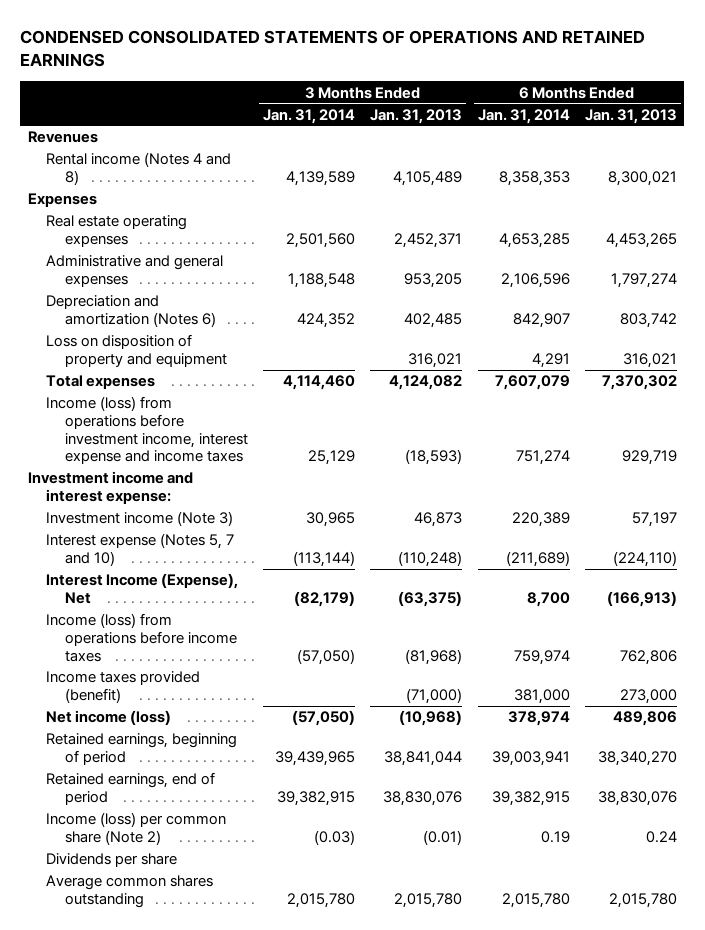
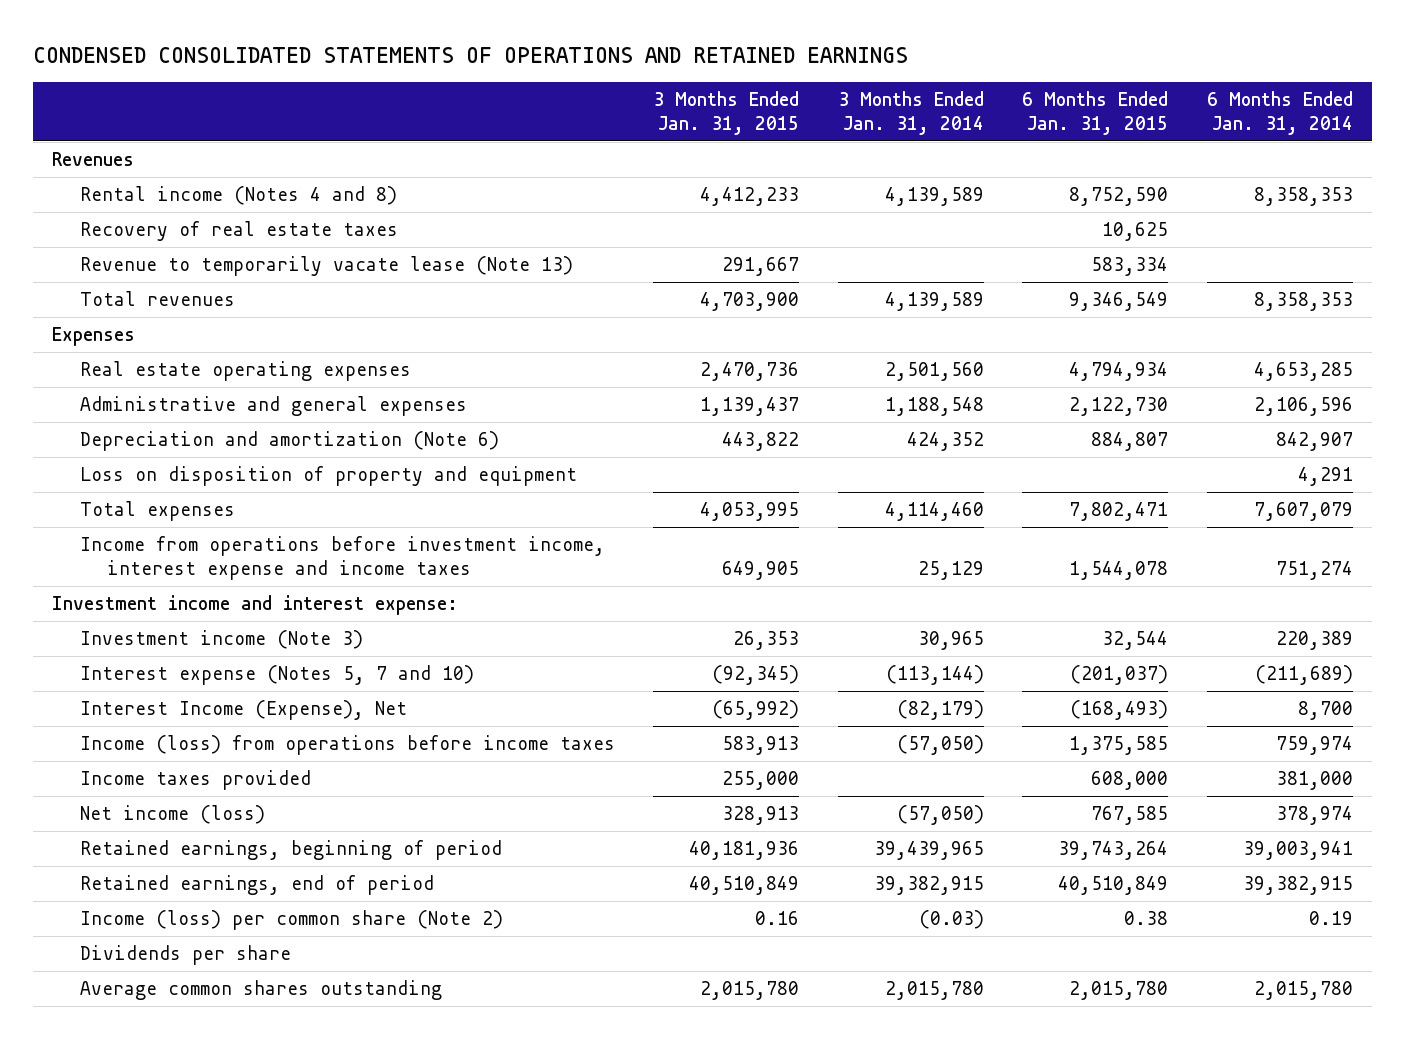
- | 3 Months Ended Jan. 31, 2014 | 3 Months Ended Jan. 31, 2013 | 6 Months Ended Jan. 31, 2014 | 6 Months Ended Jan. 31, 2013
+ | 3 Months Ended Jan. 31, 2015 | 3 Months Ended Jan. 31, 2014 | 6 Months Ended Jan. 31, 2015 | 6 Months Ended Jan. 31, 2014
+ Recovery of real estate taxes | | | 10,625 |
+ Revenue to temporarily vacate lease (Note 13) | 291,667 | | 583,334 |
+ Total revenues | 4,703,900 | 4,139,589 | 9,346,549 | 8,358,353
- Depreciation and amortization (Notes 6) | 424,352 | 402,485 | 842,907 | 803,742
+ Depreciation and amortization (Note 6) | 443,822 | 424,352 | 884,807 | 842,907
- Income (loss) from operations before investment income, interest expense and income taxes | 25,129 | (18,593) | 751,274 | 929,719
+ Income from operations before investment income, interest expense and income taxes | 649,905 | 25,129 | 1,544,078 | 751,274
- Income taxes provided (benefit) | | (71,000) | 381,000 | 273,000
+ Income taxes provided | 255,000 | | 608,000 | 381,000

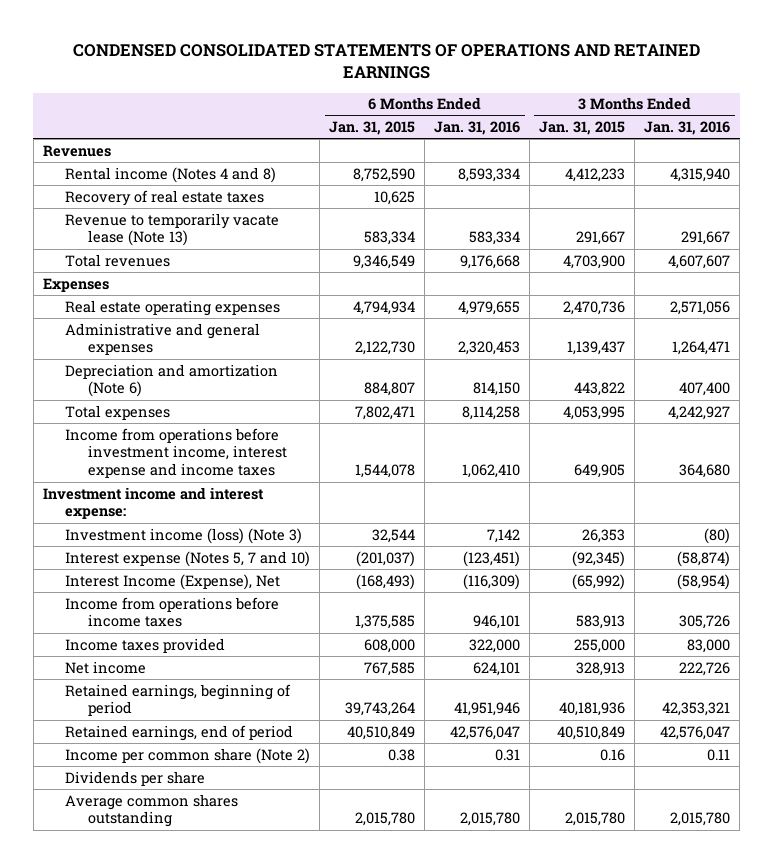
- | 3 Months Ended Jan. 31, 2015 | 3 Months Ended Jan. 31, 2014 | 6 Months Ended Jan. 31, 2015 | 6 Months Ended Jan. 31, 2014
+ | 6 Months Ended Jan. 31, 2015 | 6 Months Ended Jan. 31, 2016 | 3 Months Ended Jan. 31, 2015 | 3 Months Ended Jan. 31, 2016
- Loss on disposition of property and equipment | | | | 4,291
- Investment income (Note 3) | 26,353 | 30,965 | 32,544 | 220,389
+ Investment income (loss) (Note 3) | 32,544 | 7,142 | 26,353 | (80)
- Income (loss) from operations before income taxes | 583,913 | (57,050) | 1,375,585 | 759,974
+ Income from operations before income taxes | 1,375,585 | 946,101 | 583,913 | 305,726
- Net income (loss) | 328,913 | (57,050) | 767,585 | 378,974
+ Net income | 767,585 | 624,101 | 328,913 | 222,726
- Income (loss) per common share (Note 2) | 0.16 | (0.03) | 0.38 | 0.19
+ Income per common share (Note 2) | 0.38 | 0.31 | 0.16 | 0.11

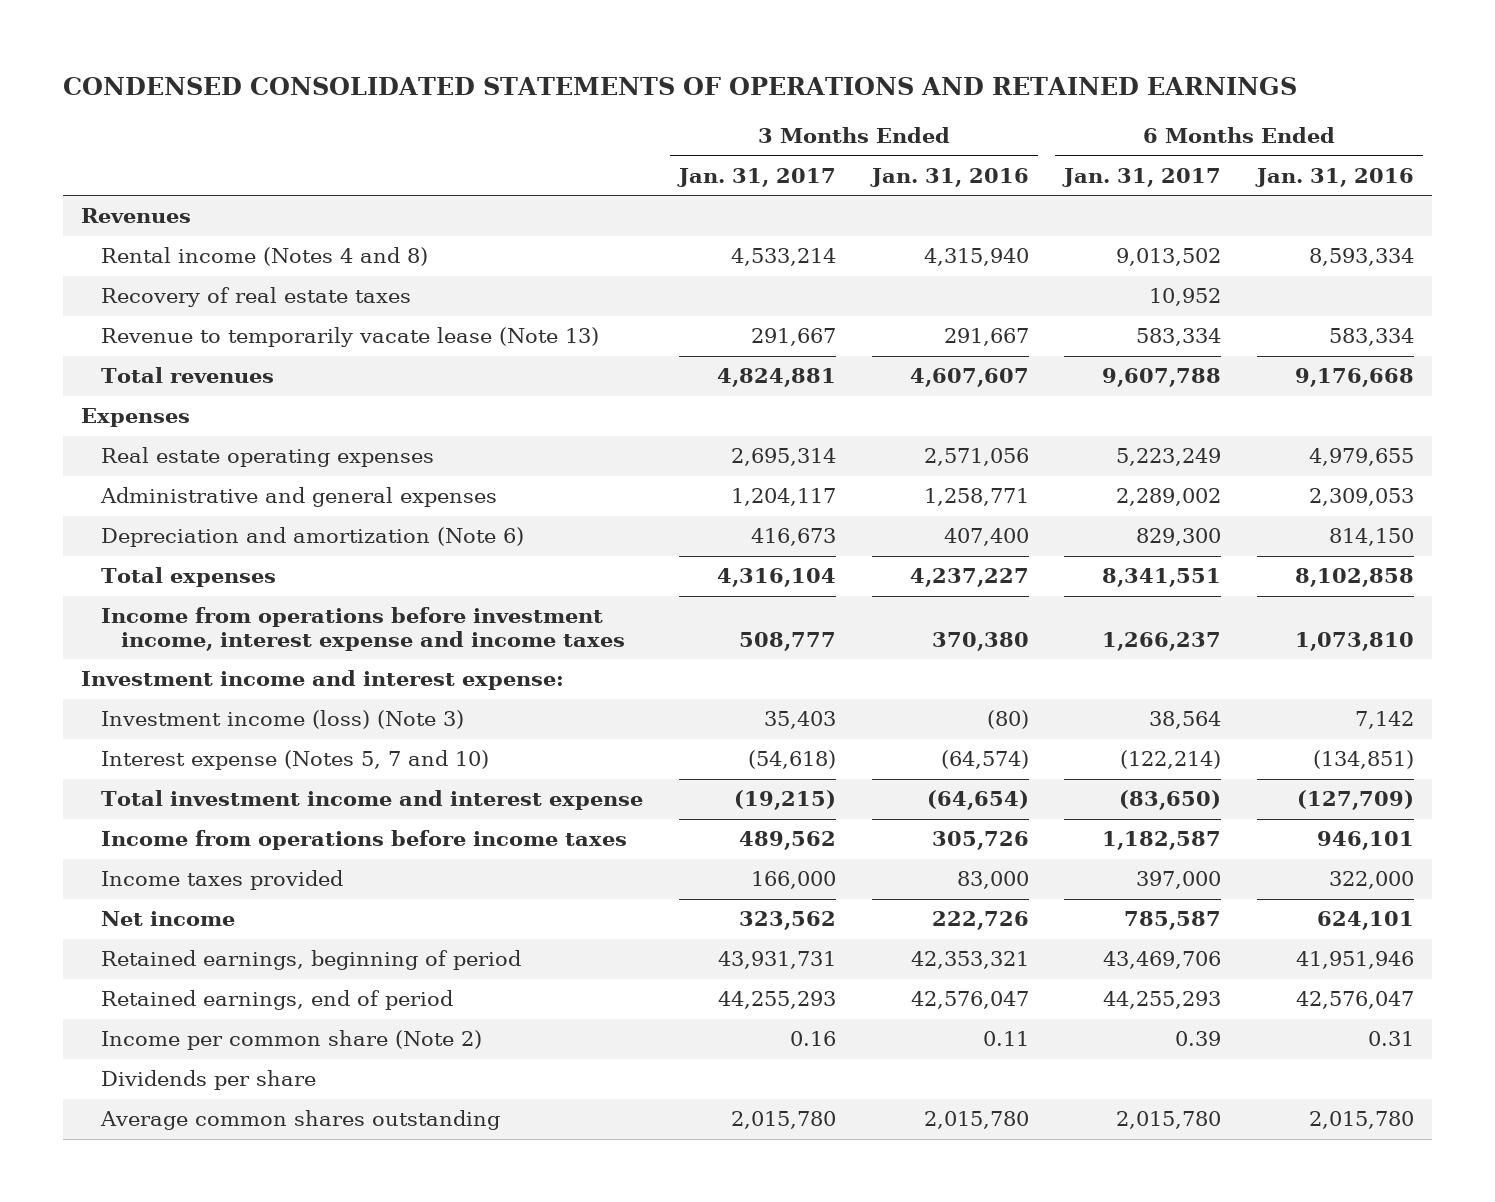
- | 6 Months Ended Jan. 31, 2015 | 6 Months Ended Jan. 31, 2016 | 3 Months Ended Jan. 31, 2015 | 3 Months Ended Jan. 31, 2016
+ | 3 Months Ended Jan. 31, 2017 | 3 Months Ended Jan. 31, 2016 | 6 Months Ended Jan. 31, 2017 | 6 Months Ended Jan. 31, 2016
- Administrative and general expenses | 2,122,730 | 2,320,453 | 1,139,437 | 1,264,471
+ Administrative and general expenses | 1,204,117 | 1,258,771 | 2,289,002 | 2,309,053
- Total expenses | 7,802,471 | 8,114,258 | 4,053,995 | 4,242,927
- Income from operations before investment income, interest expense and income taxes | 1,544,078 | 1,062,410 | 649,905 | 364,680
+ Total expenses | 4,316,104 | 4,237,227 | 8,341,551 | 8,102,858
+ Income from operations before investment income, interest expense and income taxes | 508,777 | 370,380 | 1,266,237 | 1,073,810
- Interest expense (Notes 5, 7 and 10) | (201,037) | (123,451) | (92,345) | (58,874)
- Interest Income (Expense), Net | (168,493) | (116,309) | (65,992) | (58,954)
+ Interest expense (Notes 5, 7 and 10) | (54,618) | (64,574) | (122,214) | (134,851)
+ Total investment income and interest expense | (19,215) | (64,654) | (83,650) | (127,709)

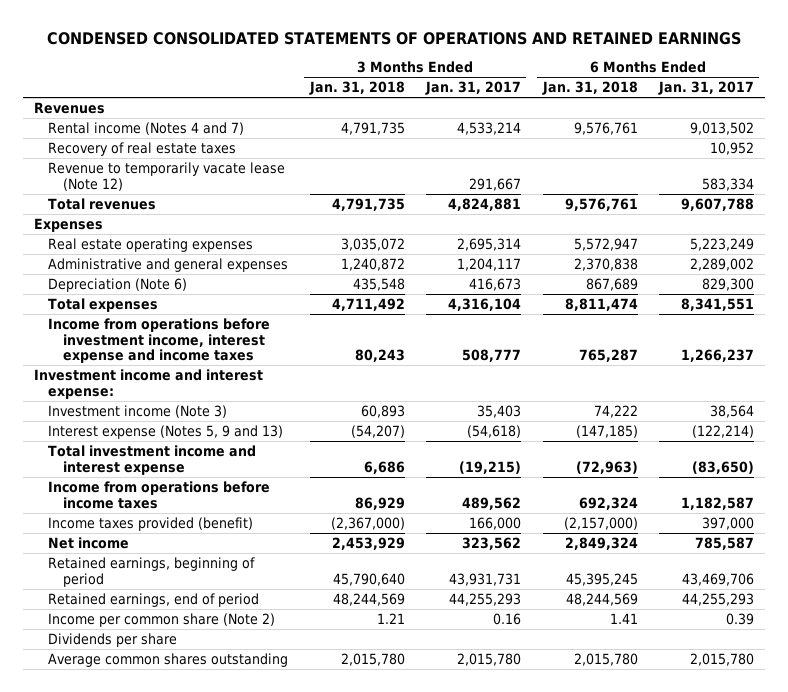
- | 3 Months Ended Jan. 31, 2017 | 3 Months Ended Jan. 31, 2016 | 6 Months Ended Jan. 31, 2017 | 6 Months Ended Jan. 31, 2016
+ | 3 Months Ended Jan. 31, 2018 | 3 Months Ended Jan. 31, 2017 | 6 Months Ended Jan. 31, 2018 | 6 Months Ended Jan. 31, 2017
- Rental income (Notes 4 and 8) | 4,533,214 | 4,315,940 | 9,013,502 | 8,593,334
+ Rental income (Notes 4 and 7) | 4,791,735 | 4,533,214 | 9,576,761 | 9,013,502
- Revenue to temporarily vacate lease (Note 13) | 291,667 | 291,667 | 583,334 | 583,334
+ Revenue to temporarily vacate lease (Note 12) | | 291,667 | | 583,334
- Depreciation and amortization (Note 6) | 416,673 | 407,400 | 829,300 | 814,150
+ Depreciation (Note 6) | 435,548 | 416,673 | 867,689 | 829,300
- Investment income (loss) (Note 3) | 35,403 | (80) | 38,564 | 7,142
- Interest expense (Notes 5, 7 and 10) | (54,618) | (64,574) | (122,214) | (134,851)
+ Investment income (Note 3) | 60,893 | 35,403 | 74,222 | 38,564
+ Interest expense (Notes 5, 9 and 13) | (54,207) | (54,618) | (147,185) | (122,214)
- Income taxes provided | 166,000 | 83,000 | 397,000 | 322,000
+ Income taxes provided (benefit) | (2,367,000) | 166,000 | (2,157,000) | 397,000

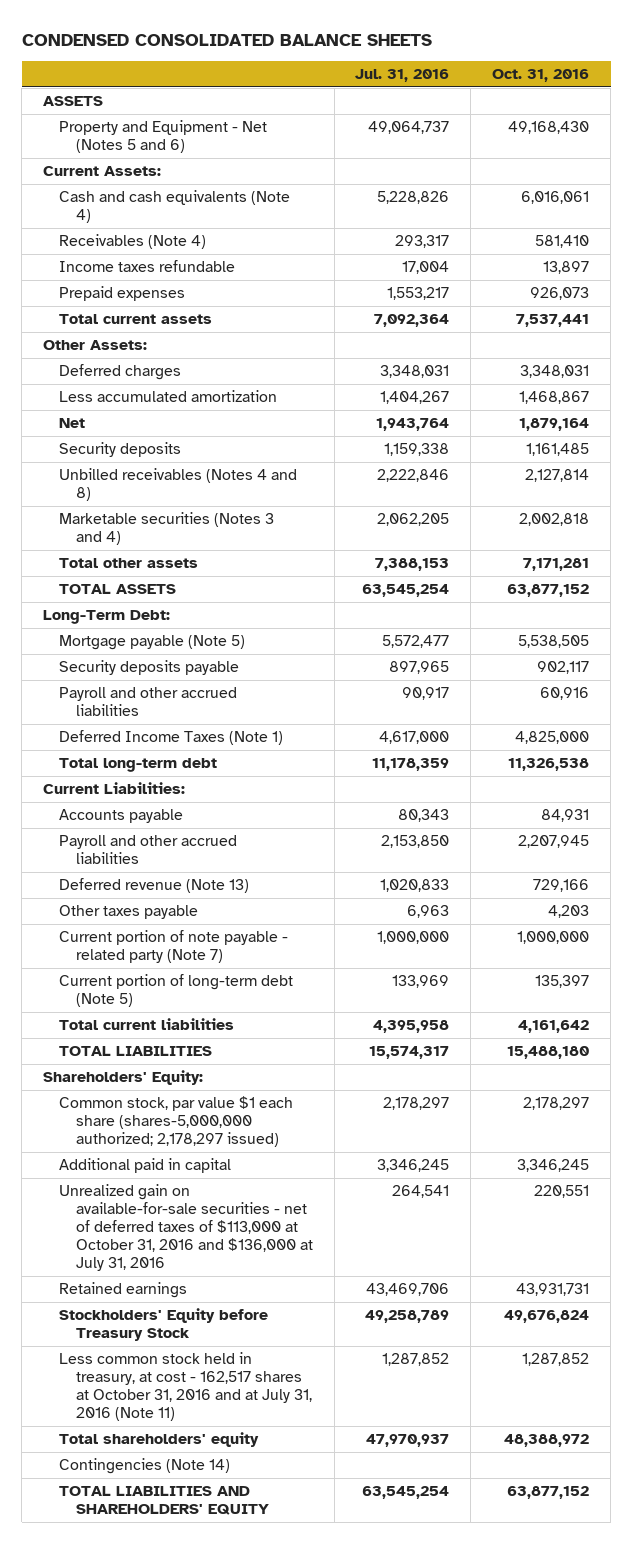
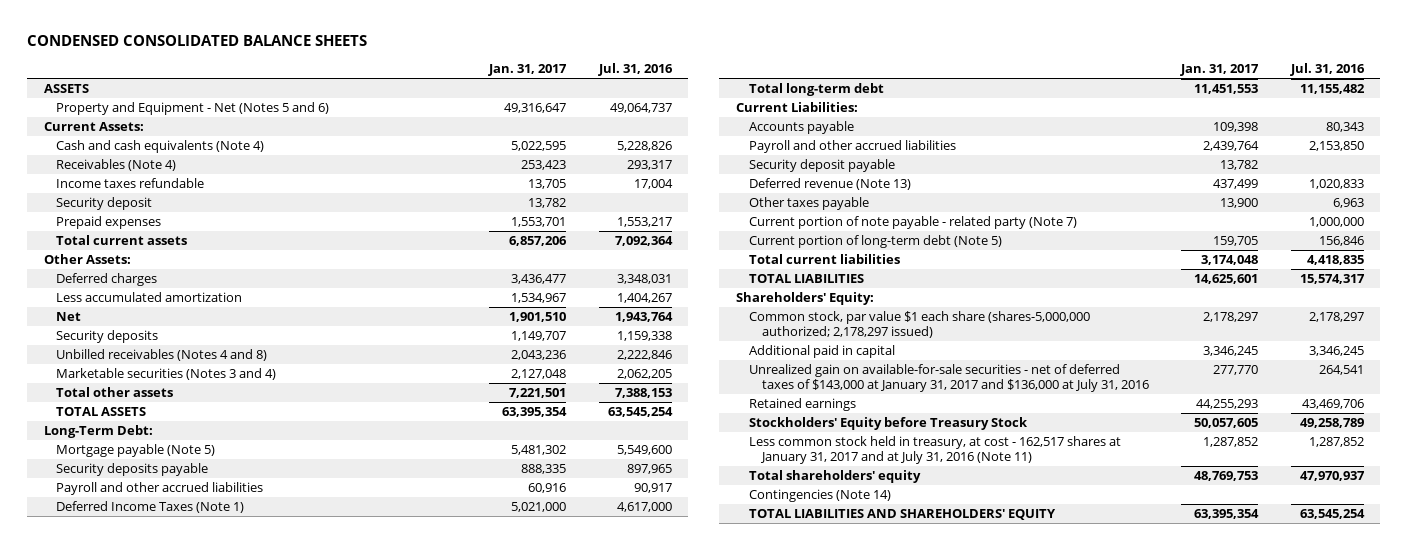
- | Jul. 31, 2016 | Oct. 31, 2016
+ | Jan. 31, 2017 | Jul. 31, 2016
+ Security deposit | 13,782 |
- Mortgage payable (Note 5) | 5,572,477 | 5,538,505
+ Mortgage payable (Note 5) | 5,481,302 | 5,549,600
- Total long-term debt | 11,178,359 | 11,326,538
+ Total long-term debt | 11,451,553 | 11,155,482
+ Security deposit payable | 13,782 |
- Current portion of long-term debt (Note 5) | 133,969 | 135,397
- Total current liabilities | 4,395,958 | 4,161,642
+ Current portion of long-term debt (Note 5) | 159,705 | 156,846
+ Total current liabilities | 3,174,048 | 4,418,835
- Unrealized gain on available-for-sale securities - net of deferred taxes of $113,000 at October 31, 2016 and $136,000 at July 31, 2016 | 264,541 | 220,551
+ Unrealized gain on available-for-sale securities - net of deferred taxes of $143,000 at January 31, 2017 and $136,000 at July 31, 2016 | 277,770 | 264,541
- Less common stock held in treasury, at cost - 162,517 shares at October 31, 2016 and at July 31, 2016 (Note 11) | 1,287,852 | 1,287,852
+ Less common stock held in treasury, at cost - 162,517 shares at January 31, 2017 and at July 31, 2016 (Note 11) | 1,287,852 | 1,287,852

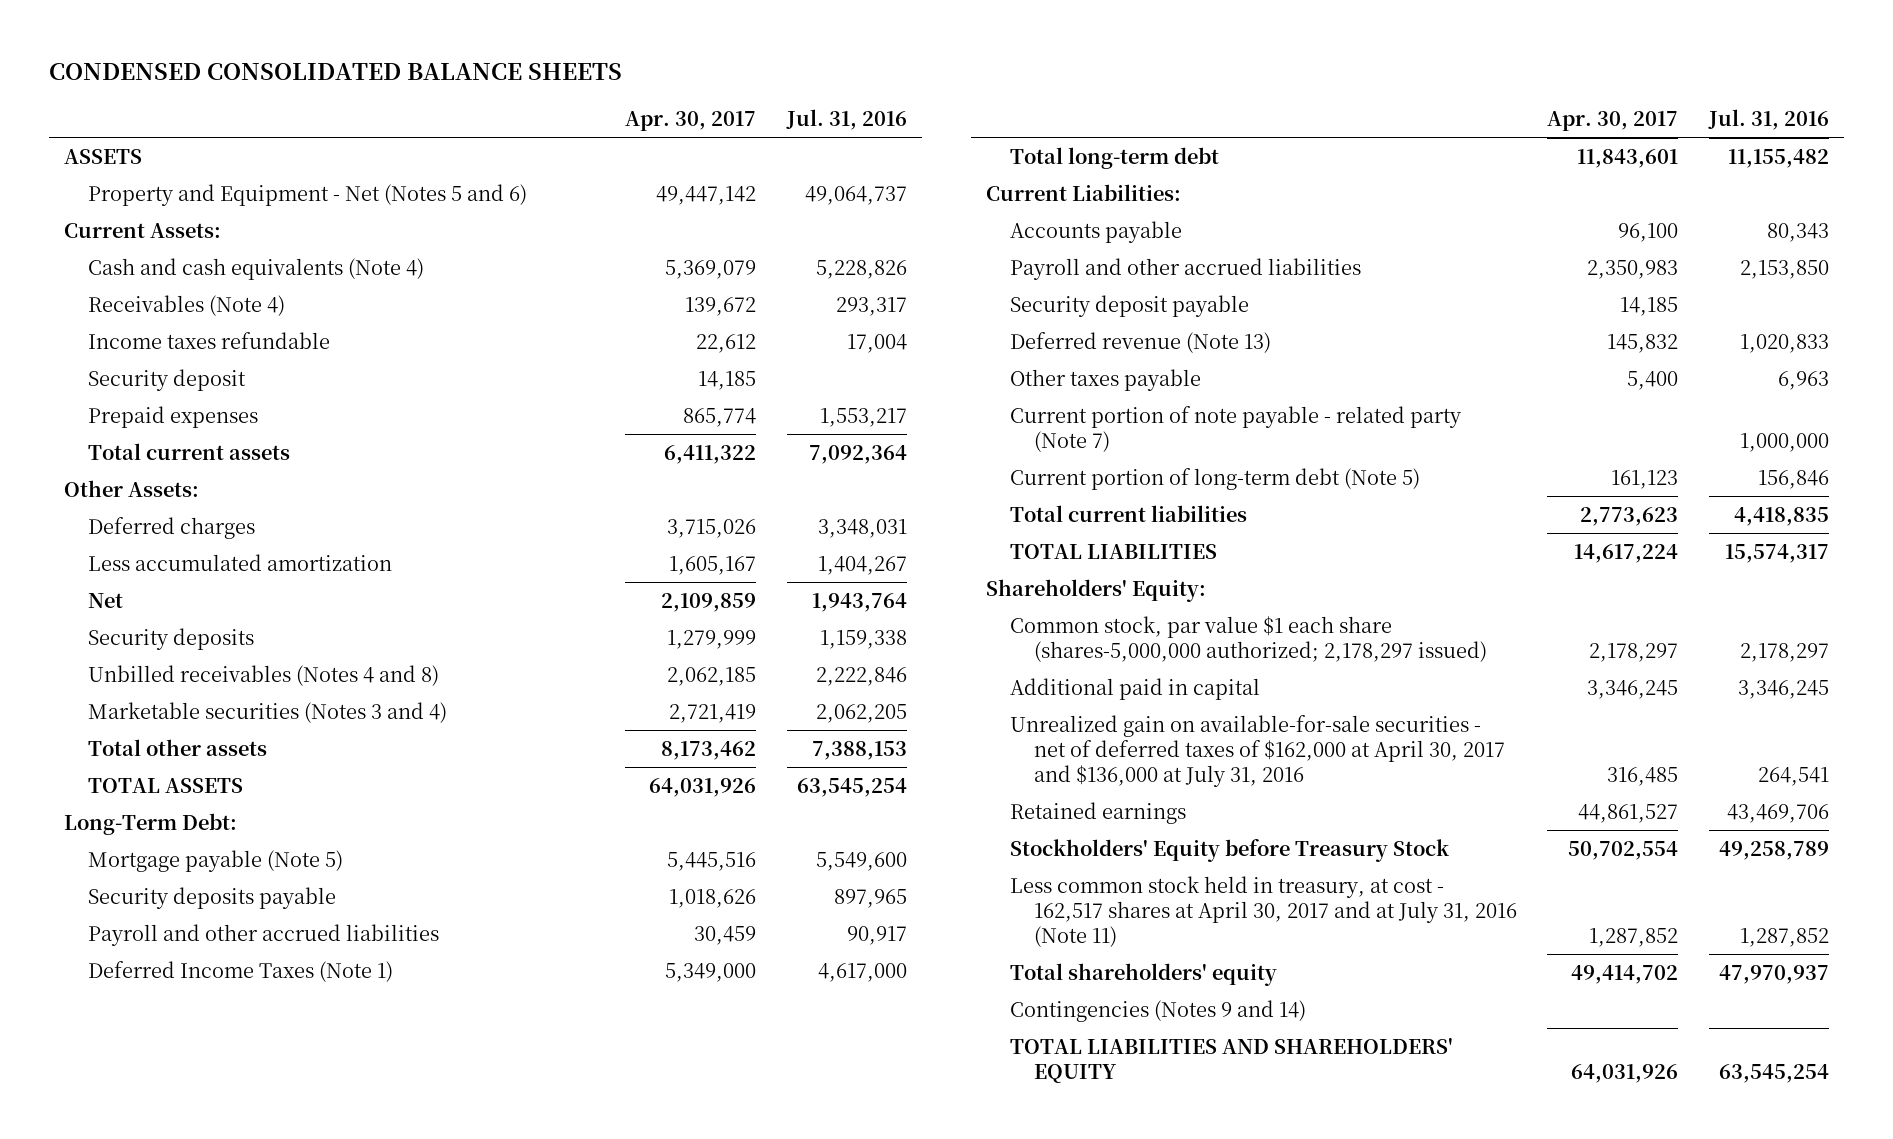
- | Jan. 31, 2017 | Jul. 31, 2016
+ | Apr. 30, 2017 | Jul. 31, 2016
- Unrealized gain on available-for-sale securities - net of deferred taxes of $143,000 at January 31, 2017 and $136,000 at July 31, 2016 | 277,770 | 264,541
+ Unrealized gain on available-for-sale securities - net of deferred taxes of $162,000 at April 30, 2017 and $136,000 at July 31, 2016 | 316,485 | 264,541
- Less common stock held in treasury, at cost - 162,517 shares at January 31, 2017 and at July 31, 2016 (Note 11) | 1,287,852 | 1,287,852
+ Less common stock held in treasury, at cost - 162,517 shares at April 30, 2017 and at July 31, 2016 (Note 11) | 1,287,852 | 1,287,852
- Contingencies (Note 14)
+ Contingencies (Notes 9 and 14)

